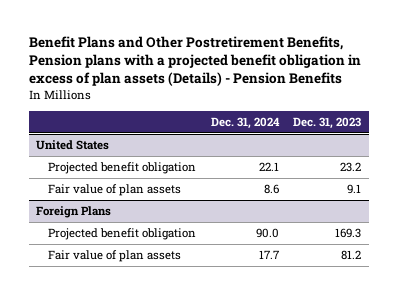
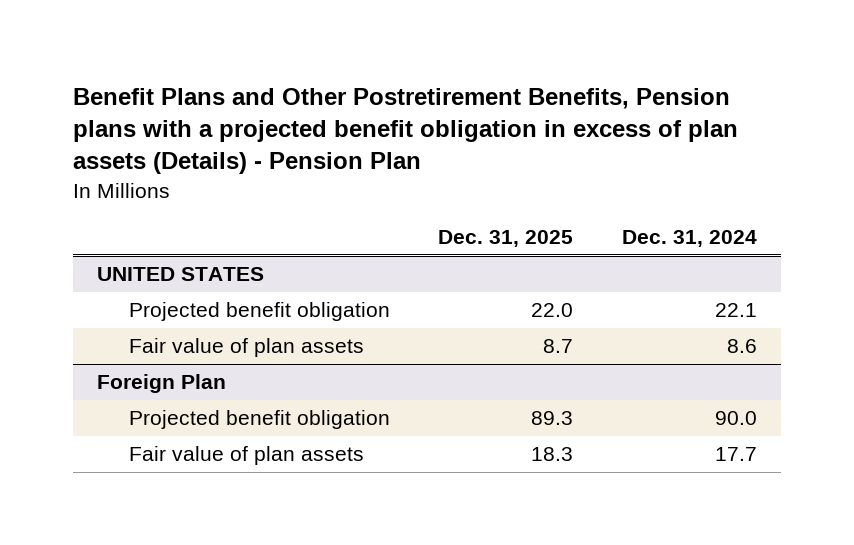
- Benefit Plans and Other Postretirement Benefits, Pension plans with a projected benefit obligation in excess of plan assets (Details) - Pension Benefits
+ Benefit Plans and Other Postretirement Benefits, Pension plans with a projected benefit obligation in excess of plan assets (Details) - Pension Plan
- | Dec. 31, 2024 | Dec. 31, 2023
+ | Dec. 31, 2025 | Dec. 31, 2024
- United States
+ UNITED STATES
- Foreign Plans
+ Foreign Plan

